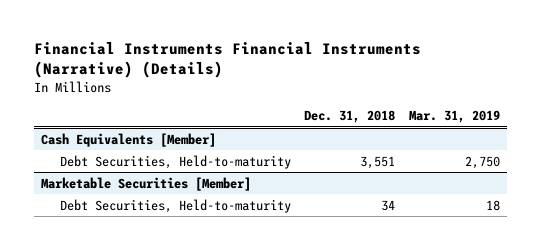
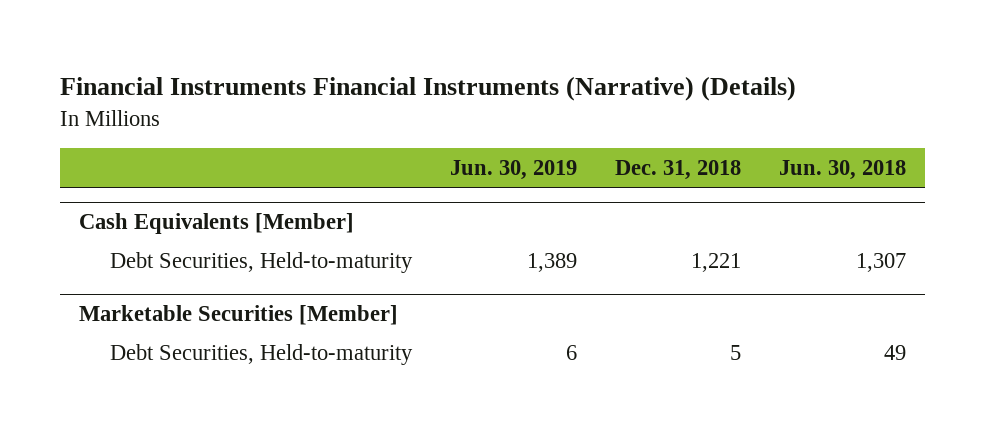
- | Dec. 31, 2018 | Mar. 31, 2019
+ | Jun. 30, 2019 | Dec. 31, 2018 | Jun. 30, 2018
@ Cash Equivalents [Member]
- Debt Securities, Held-to-maturity | 3,551 | 2,750
+ Debt Securities, Held-to-maturity | 1,389 | 1,221 | 1,307
@ Marketable Securities [Member]
- Debt Securities, Held-to-maturity | 34 | 18
+ Debt Securities, Held-to-maturity | 6 | 5 | 49

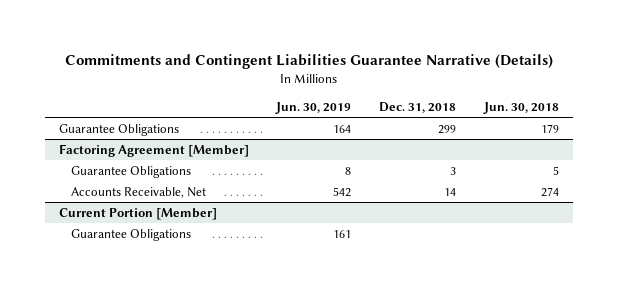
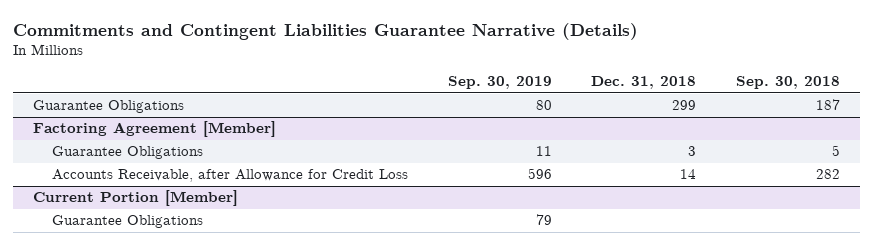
- | Jun. 30, 2019 | Dec. 31, 2018 | Jun. 30, 2018
+ | Sep. 30, 2019 | Dec. 31, 2018 | Sep. 30, 2018
@ Factoring Agreement [Member]
- Accounts Receivable, Net | 542 | 14 | 274
+ Accounts Receivable, after Allowance for Credit Loss | 596 | 14 | 282

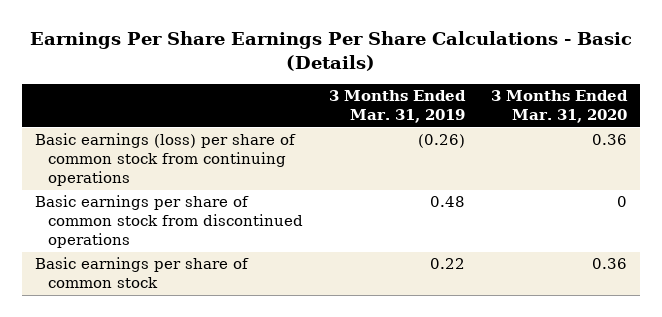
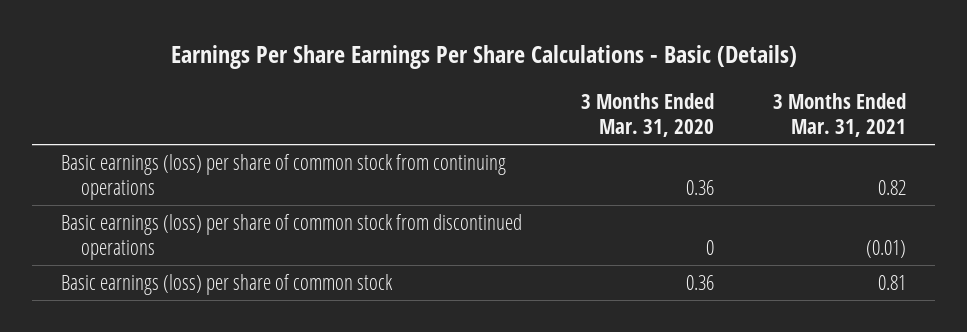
- | 3 Months Ended Mar. 31, 2019 | 3 Months Ended Mar. 31, 2020
+ | 3 Months Ended Mar. 31, 2020 | 3 Months Ended Mar. 31, 2021
- Basic earnings per share of common stock from discontinued operations | 0.48 | 0
- Basic earnings per share of common stock | 0.22 | 0.36
+ Basic earnings (loss) per share of common stock from discontinued operations | 0 | (0.01)
+ Basic earnings (loss) per share of common stock | 0.36 | 0.81

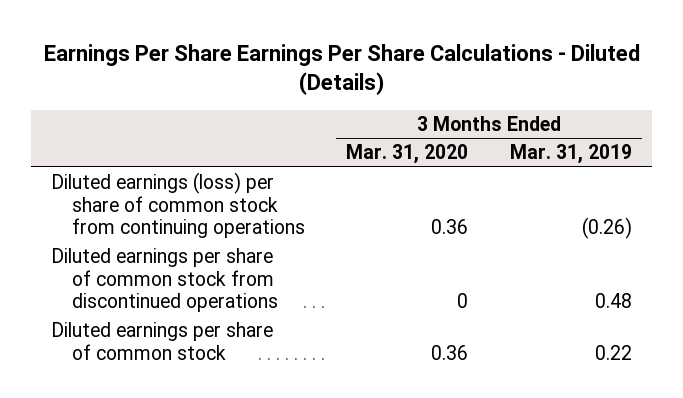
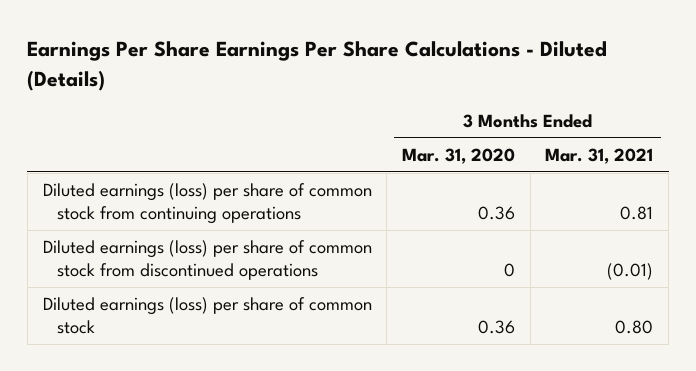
- | 3 Months Ended Mar. 31, 2020 | 3 Months Ended Mar. 31, 2019
+ | 3 Months Ended Mar. 31, 2020 | 3 Months Ended Mar. 31, 2021
- Diluted earnings per share of common stock from discontinued operations | 0 | 0.48
- Diluted earnings per share of common stock | 0.36 | 0.22
+ Diluted earnings (loss) per share of common stock from discontinued operations | 0 | (0.01)
+ Diluted earnings (loss) per share of common stock | 0.36 | 0.80

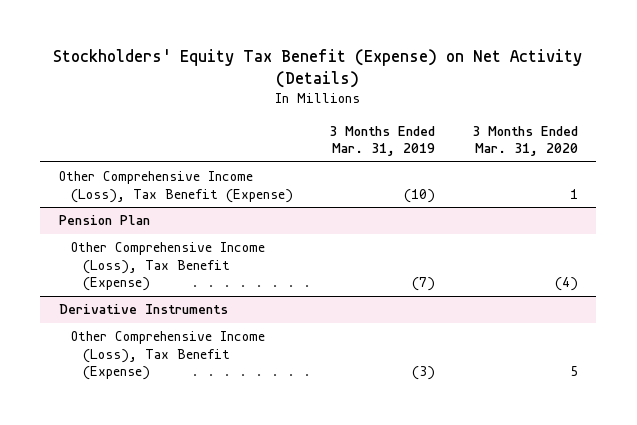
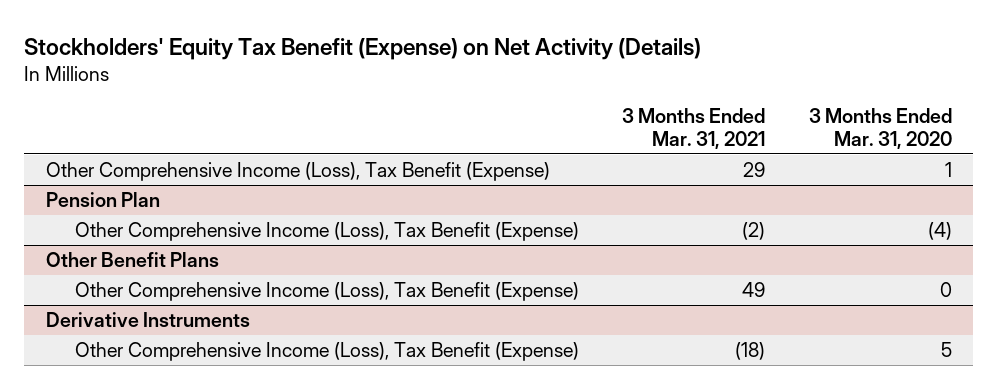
- | 3 Months Ended Mar. 31, 2019 | 3 Months Ended Mar. 31, 2020
+ | 3 Months Ended Mar. 31, 2021 | 3 Months Ended Mar. 31, 2020
+ Other Benefit Plans
+ Other Comprehensive Income (Loss), Tax Benefit (Expense) | 49 | 0

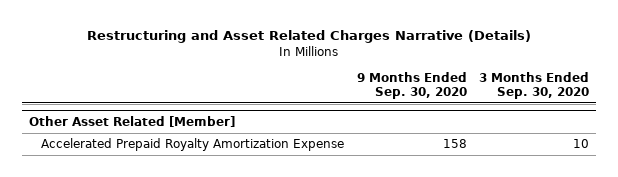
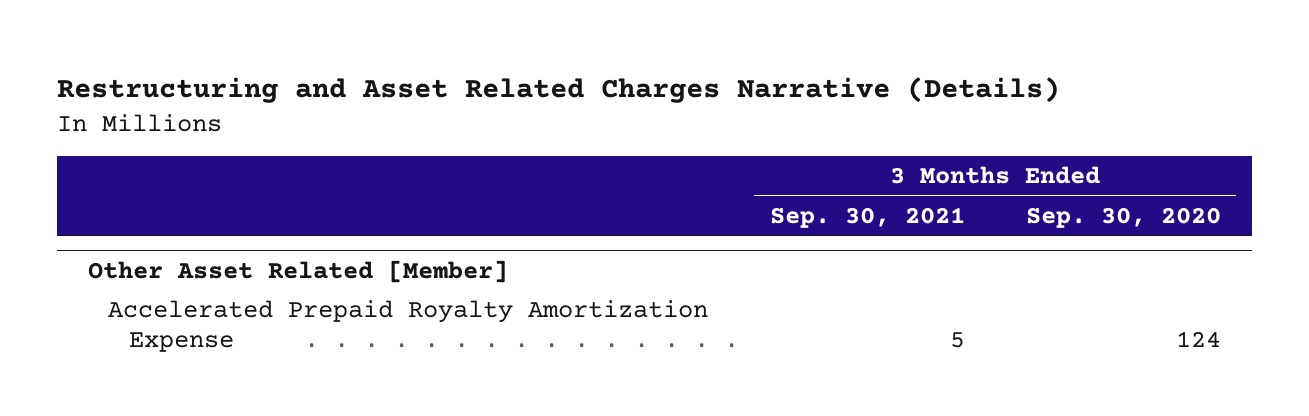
- | 9 Months Ended Sep. 30, 2020 | 3 Months Ended Sep. 30, 2020
+ | 3 Months Ended Sep. 30, 2021 | 3 Months Ended Sep. 30, 2020
@ Other Asset Related [Member]
- Accelerated Prepaid Royalty Amortization Expense | 158 | 10
+ Accelerated Prepaid Royalty Amortization Expense | 5 | 124

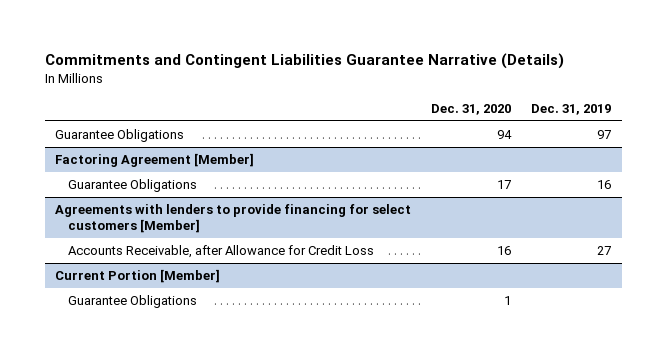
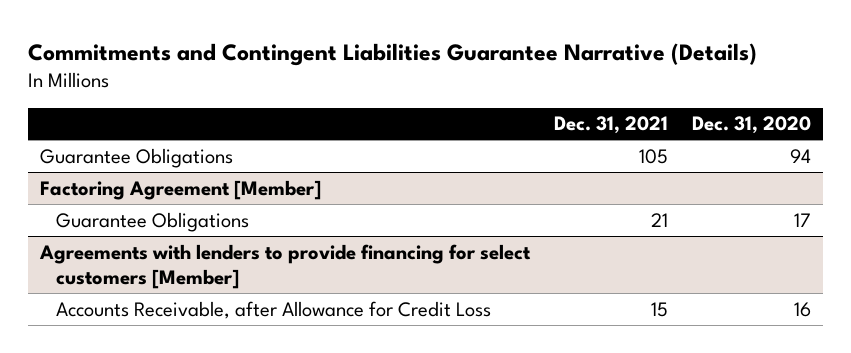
- | Dec. 31, 2020 | Dec. 31, 2019
+ | Dec. 31, 2021 | Dec. 31, 2020
- Current Portion [Member]
- Guarantee Obligations | 1 |

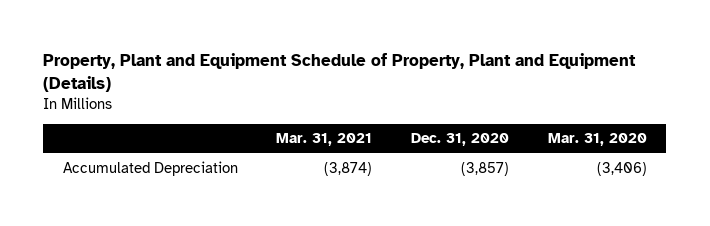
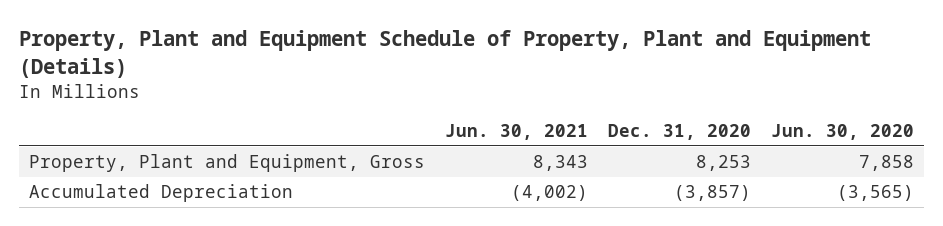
- | Mar. 31, 2021 | Dec. 31, 2020 | Mar. 31, 2020
+ | Jun. 30, 2021 | Dec. 31, 2020 | Jun. 30, 2020
+ Property, Plant and Equipment, Gross | 8,343 | 8,253 | 7,858

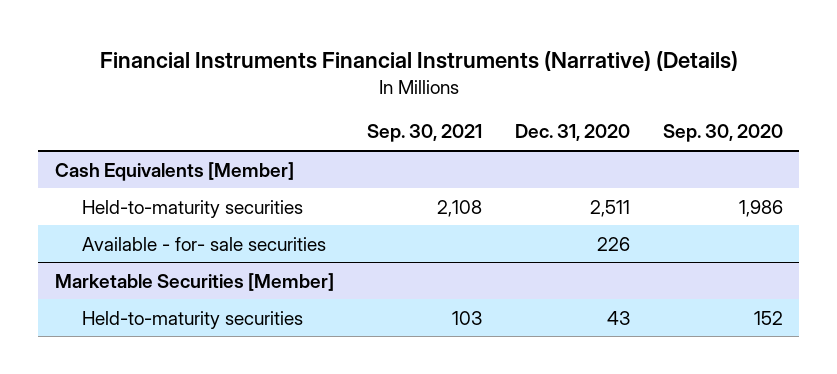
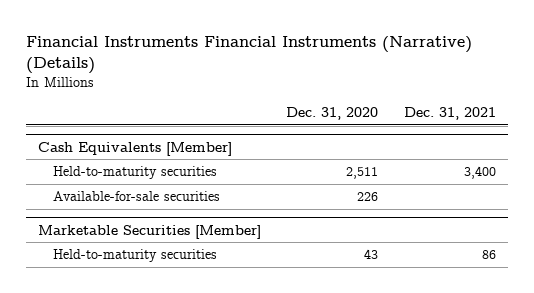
- | Sep. 30, 2021 | Dec. 31, 2020 | Sep. 30, 2020
+ | Dec. 31, 2020 | Dec. 31, 2021
@ Cash Equivalents [Member]
- Available - for- sale securities | | 226 |
+ Available-for-sale securities | 226 |

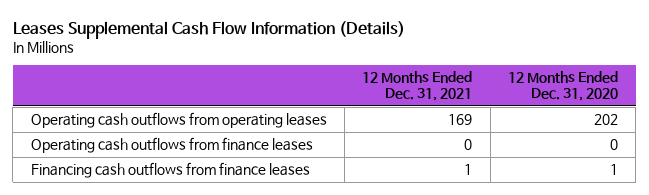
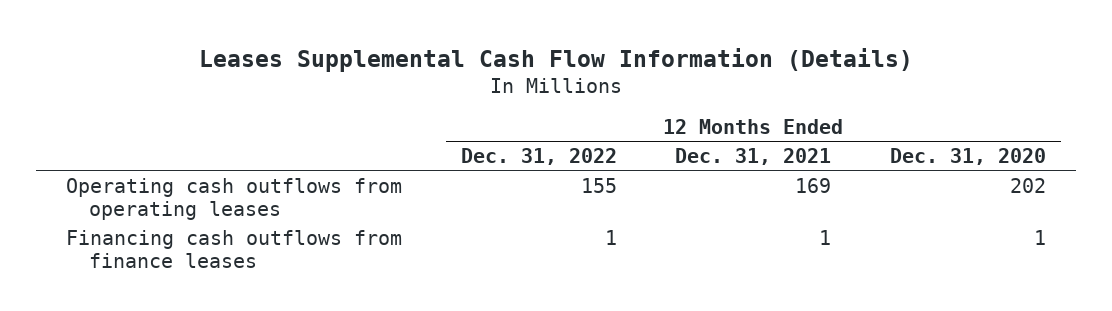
- | 12 Months Ended Dec. 31, 2021 | 12 Months Ended Dec. 31, 2020
+ | 12 Months Ended Dec. 31, 2022 | 12 Months Ended Dec. 31, 2021 | 12 Months Ended Dec. 31, 2020
- Operating cash outflows from finance leases | 0 | 0

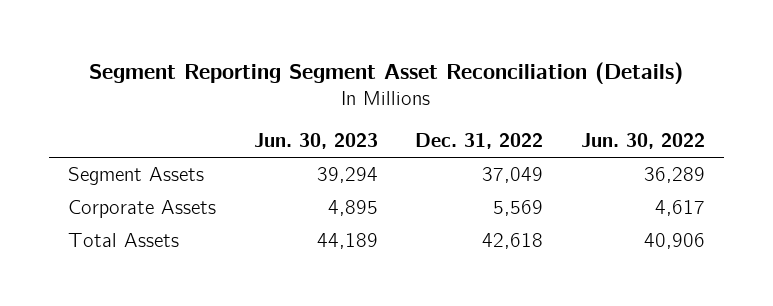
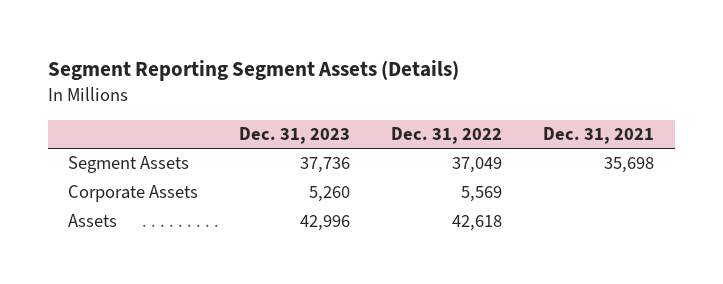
- Segment Reporting Segment Asset Reconciliation (Details)
+ Segment Reporting Segment Assets (Details)
- | Jun. 30, 2023 | Dec. 31, 2022 | Jun. 30, 2022
+ | Dec. 31, 2023 | Dec. 31, 2022 | Dec. 31, 2021
- Total Assets | 44,189 | 42,618 | 40,906
+ Assets | 42,996 | 42,618 |

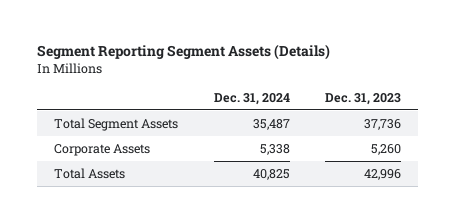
- | Dec. 31, 2023 | Dec. 31, 2022 | Dec. 31, 2021
+ | Dec. 31, 2024 | Dec. 31, 2023
- Segment Assets | 37,736 | 37,049 | 35,698
+ Total Segment Assets | 35,487 | 37,736
- Assets | 42,996 | 42,618 |
+ Total Assets | 40,825 | 42,996

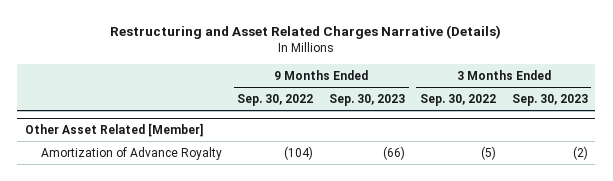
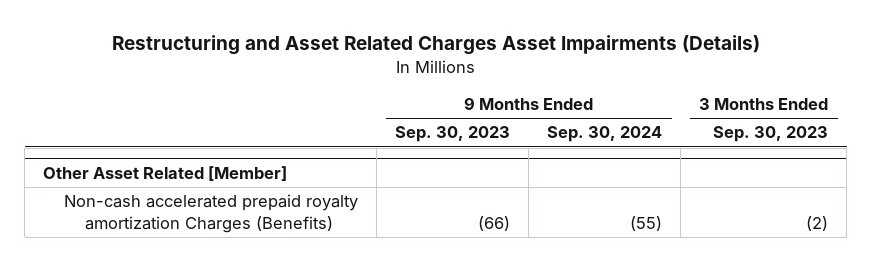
- Restructuring and Asset Related Charges Narrative (Details)
+ Restructuring and Asset Related Charges Asset Impairments (Details)
- | 9 Months Ended Sep. 30, 2022 | 9 Months Ended Sep. 30, 2023 | 3 Months Ended Sep. 30, 2022 | 3 Months Ended Sep. 30, 2023
+ | 9 Months Ended Sep. 30, 2023 | 9 Months Ended Sep. 30, 2024 | 3 Months Ended Sep. 30, 2023
@ Other Asset Related [Member]
- Amortization of Advance Royalty | (104) | (66) | (5) | (2)
+ Non-cash accelerated prepaid royalty amortization Charges (Benefits) | (66) | (55) | (2)

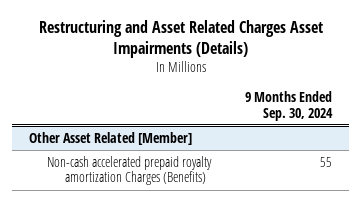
- | 9 Months Ended Sep. 30, 2023 | 9 Months Ended Sep. 30, 2024 | 3 Months Ended Sep. 30, 2023
+ | 9 Months Ended Sep. 30, 2024
@ Other Asset Related [Member]
- Non-cash accelerated prepaid royalty amortization Charges (Benefits) | (66) | (55) | (2)
+ Non-cash accelerated prepaid royalty amortization Charges (Benefits) | 55

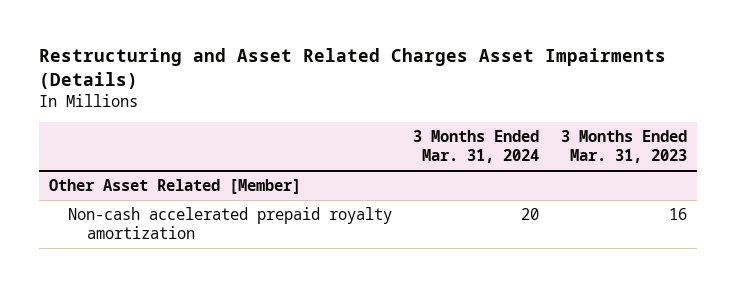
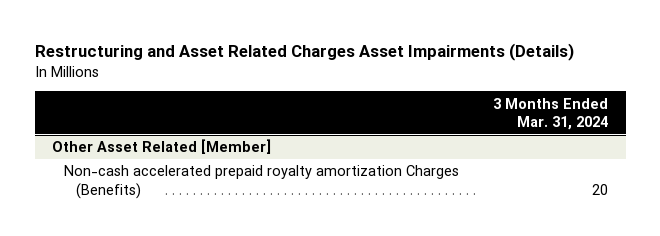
- | 3 Months Ended Mar. 31, 2024 | 3 Months Ended Mar. 31, 2023
+ | 3 Months Ended Mar. 31, 2024
@ Other Asset Related [Member]
- Non-cash accelerated prepaid royalty amortization | 20 | 16
+ Non-cash accelerated prepaid royalty amortization Charges (Benefits) | 20

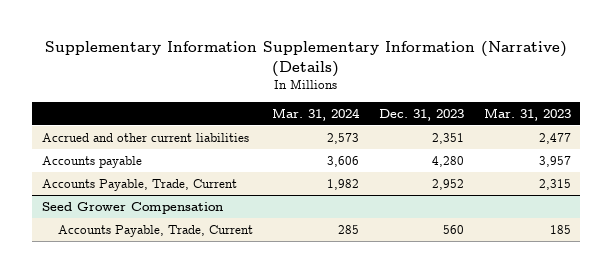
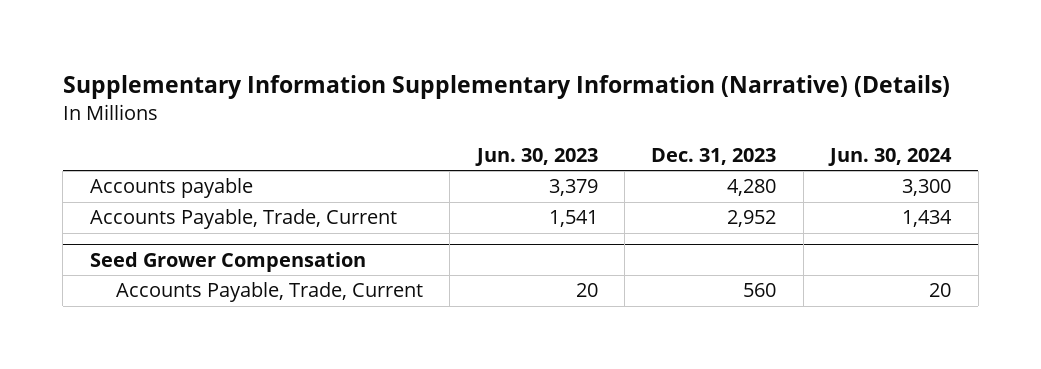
- | Mar. 31, 2024 | Dec. 31, 2023 | Mar. 31, 2023
+ | Jun. 30, 2023 | Dec. 31, 2023 | Jun. 30, 2024
- Accrued and other current liabilities | 2,573 | 2,351 | 2,477

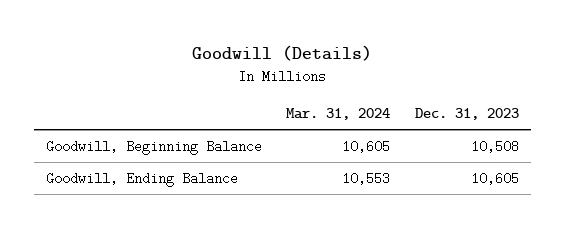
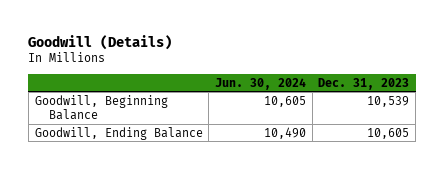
- | Mar. 31, 2024 | Dec. 31, 2023
+ | Jun. 30, 2024 | Dec. 31, 2023
- Goodwill, Beginning Balance | 10,605 | 10,508
+ Goodwill, Beginning Balance | 10,605 | 10,539

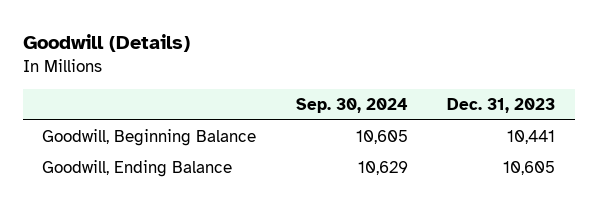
- | Jun. 30, 2024 | Dec. 31, 2023
+ | Sep. 30, 2024 | Dec. 31, 2023
- Goodwill, Beginning Balance | 10,605 | 10,539
+ Goodwill, Beginning Balance | 10,605 | 10,441

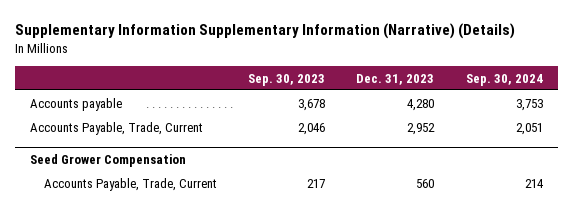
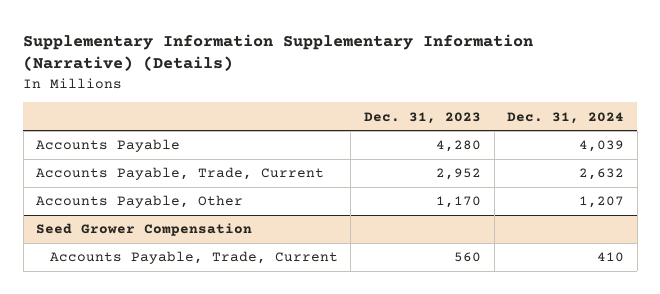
- | Sep. 30, 2023 | Dec. 31, 2023 | Sep. 30, 2024
+ | Dec. 31, 2023 | Dec. 31, 2024
- Accounts payable | 3,678 | 4,280 | 3,753
+ Accounts Payable | 4,280 | 4,039
+ Accounts Payable, Other | 1,170 | 1,207

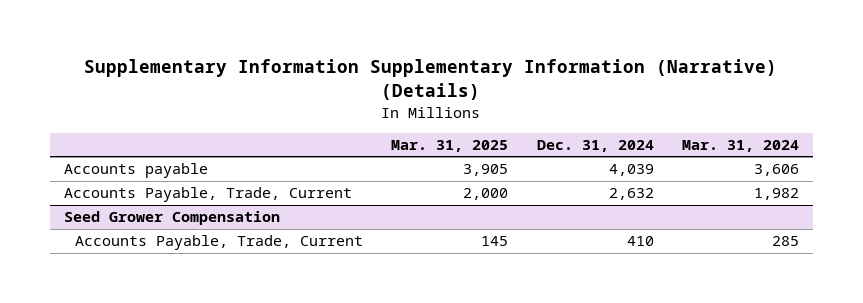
- | Dec. 31, 2023 | Dec. 31, 2024
+ | Mar. 31, 2025 | Dec. 31, 2024 | Mar. 31, 2024
- Accounts Payable | 4,280 | 4,039
+ Accounts payable | 3,905 | 4,039 | 3,606
- Accounts Payable, Other | 1,170 | 1,207

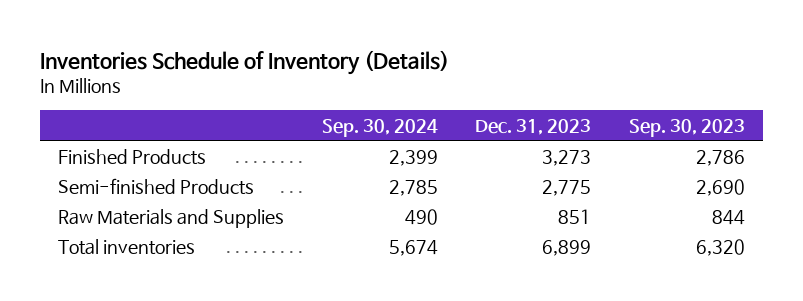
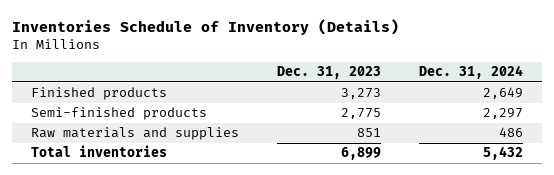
- | Sep. 30, 2024 | Dec. 31, 2023 | Sep. 30, 2023
+ | Dec. 31, 2023 | Dec. 31, 2024
- Finished Products | 2,399 | 3,273 | 2,786
- Semi-finished Products | 2,785 | 2,775 | 2,690
- Raw Materials and Supplies | 490 | 851 | 844
+ Finished products | 3,273 | 2,649
+ Semi-finished products | 2,775 | 2,297
+ Raw materials and supplies | 851 | 486

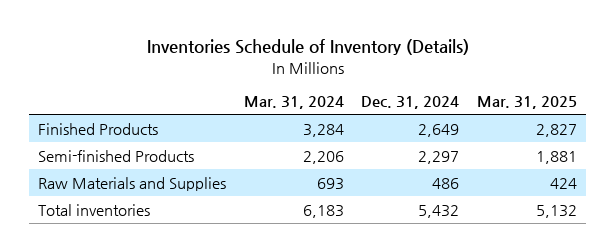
- | Dec. 31, 2023 | Dec. 31, 2024
+ | Mar. 31, 2024 | Dec. 31, 2024 | Mar. 31, 2025
- Finished products | 3,273 | 2,649
- Semi-finished products | 2,775 | 2,297
- Raw materials and supplies | 851 | 486
+ Finished Products | 3,284 | 2,649 | 2,827
+ Semi-finished Products | 2,206 | 2,297 | 1,881
+ Raw Materials and Supplies | 693 | 486 | 424

